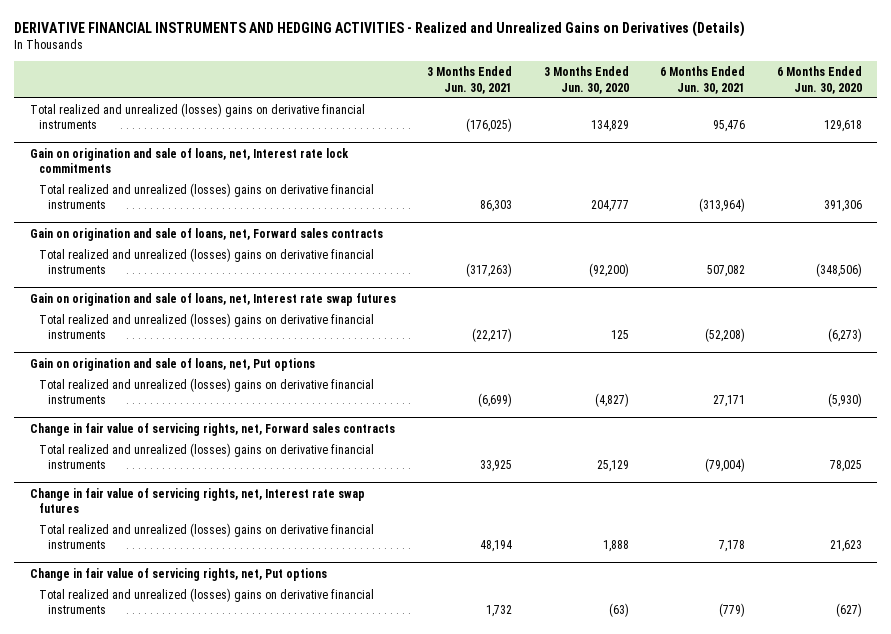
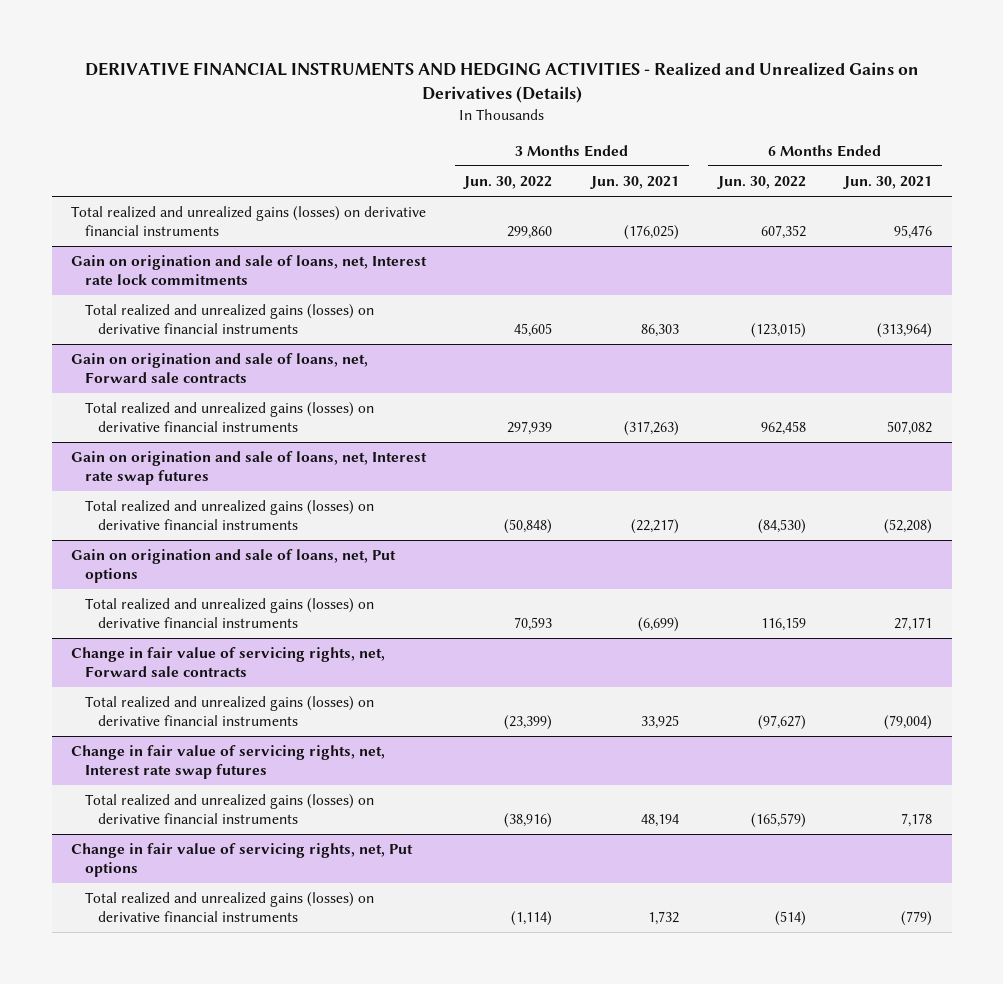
- | 3 Months Ended Jun. 30, 2021 | 3 Months Ended Jun. 30, 2020 | 6 Months Ended Jun. 30, 2021 | 6 Months Ended Jun. 30, 2020
+ | 3 Months Ended Jun. 30, 2022 | 3 Months Ended Jun. 30, 2021 | 6 Months Ended Jun. 30, 2022 | 6 Months Ended Jun. 30, 2021
- Total realized and unrealized (losses) gains on derivative financial instruments | (176,025) | 134,829 | 95,476 | 129,618
+ Total realized and unrealized gains (losses) on derivative financial instruments | 299,860 | (176,025) | 607,352 | 95,476
@ Gain on origination and sale of loans, net, Interest rate lock commitments
- Total realized and unrealized (losses) gains on derivative financial instruments | 86,303 | 204,777 | (313,964) | 391,306
- Gain on origination and sale of loans, net, Forward sales contracts
- Total realized and unrealized (losses) gains on derivative financial instruments | (317,263) | (92,200) | 507,082 | (348,506)
@ Gain on origination and sale of loans, net, Interest rate lock commitments
+ Total realized and unrealized gains (losses) on derivative financial instruments | 45,605 | 86,303 | (123,015) | (313,964)
+ Gain on origination and sale of loans, net, Forward sale contracts
+ Total realized and unrealized gains (losses) on derivative financial instruments | 297,939 | (317,263) | 962,458 | 507,082
@ Gain on origination and sale of loans, net, Interest rate swap futures
- Total realized and unrealized (losses) gains on derivative financial instruments | (22,217) | 125 | (52,208) | (6,273)
+ Total realized and unrealized gains (losses) on derivative financial instruments | (50,848) | (22,217) | (84,530) | (52,208)
@ Gain on origination and sale of loans, net, Put options
- Total realized and unrealized (losses) gains on derivative financial instruments | (6,699) | (4,827) | 27,171 | (5,930)
- Change in fair value of servicing rights, net, Forward sales contracts
- Total realized and unrealized (losses) gains on derivative financial instruments | 33,925 | 25,129 | (79,004) | 78,025
@ Gain on origination and sale of loans, net, Put options
+ Total realized and unrealized gains (losses) on derivative financial instruments | 70,593 | (6,699) | 116,159 | 27,171
+ Change in fair value of servicing rights, net, Forward sale contracts
+ Total realized and unrealized gains (losses) on derivative financial instruments | (23,399) | 33,925 | (97,627) | (79,004)
@ Change in fair value of servicing rights, net, Interest rate swap futures
- Total realized and unrealized (losses) gains on derivative financial instruments | 48,194 | 1,888 | 7,178 | 21,623
+ Total realized and unrealized gains (losses) on derivative financial instruments | (38,916) | 48,194 | (165,579) | 7,178
@ Change in fair value of servicing rights, net, Put options
- Total realized and unrealized (losses) gains on derivative financial instruments | 1,732 | (63) | (779) | (627)
+ Total realized and unrealized gains (losses) on derivative financial instruments | (1,114) | 1,732 | (514) | (779)

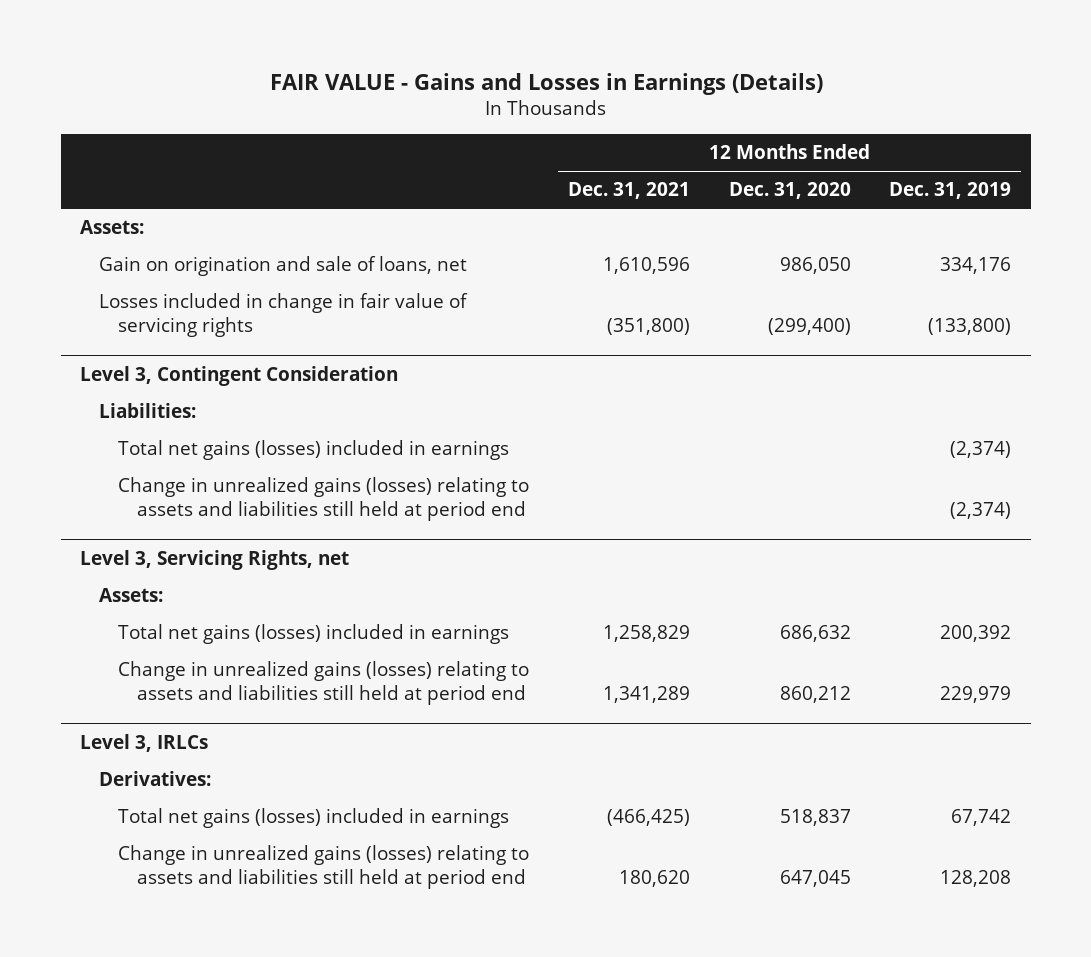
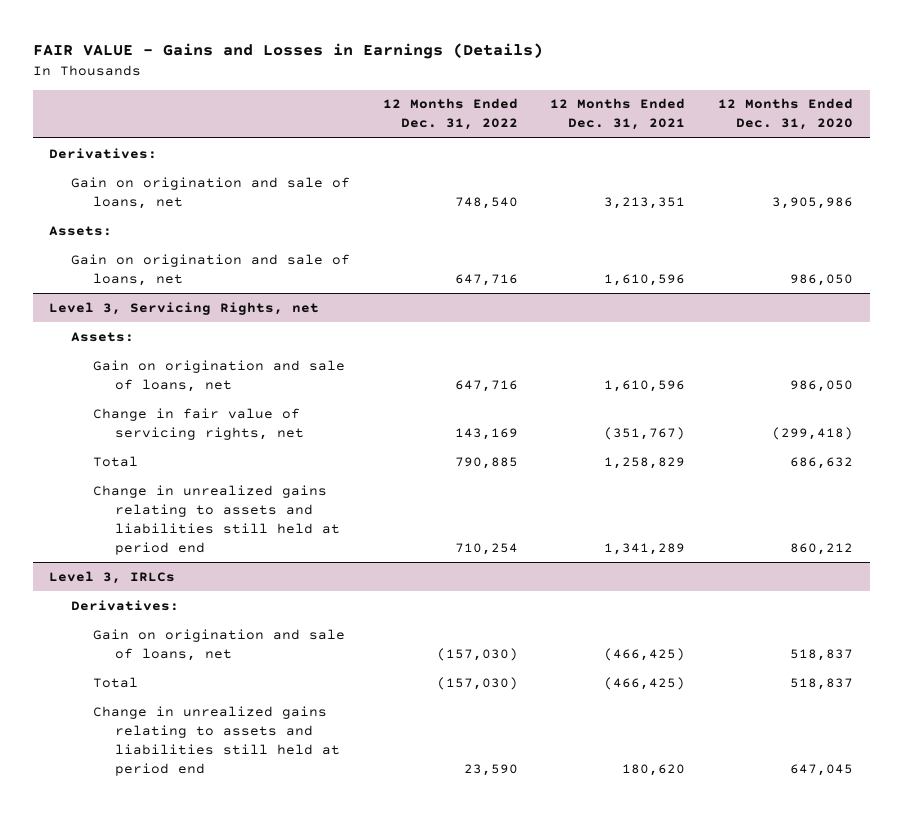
- | 12 Months Ended Dec. 31, 2021 | 12 Months Ended Dec. 31, 2020 | 12 Months Ended Dec. 31, 2019
+ | 12 Months Ended Dec. 31, 2022 | 12 Months Ended Dec. 31, 2021 | 12 Months Ended Dec. 31, 2020
+ Derivatives:
+ Gain on origination and sale of loans, net | 748,540 | 3,213,351 | 3,905,986
- Losses included in change in fair value of servicing rights | (351,800) | (299,400) | (133,800)
- Level 3, Contingent Consideration
- Liabilities:
- Total net gains (losses) included in earnings | | | (2,374)
- Change in unrealized gains (losses) relating to assets and liabilities still held at period end | | | (2,374)
@ Level 3, Servicing Rights, net
- Total net gains (losses) included in earnings | 1,258,829 | 686,632 | 200,392
- Change in unrealized gains (losses) relating to assets and liabilities still held at period end | 1,341,289 | 860,212 | 229,979
+ Gain on origination and sale of loans, net | 647,716 | 1,610,596 | 986,050
+ Change in fair value of servicing rights, net | 143,169 | (351,767) | (299,418)
+ Total | 790,885 | 1,258,829 | 686,632
+ Change in unrealized gains relating to assets and liabilities still held at period end | 710,254 | 1,341,289 | 860,212
@ Level 3, IRLCs
- Total net gains (losses) included in earnings | (466,425) | 518,837 | 67,742
- Change in unrealized gains (losses) relating to assets and liabilities still held at period end | 180,620 | 647,045 | 128,208
+ Gain on origination and sale of loans, net | (157,030) | (466,425) | 518,837
+ Total | (157,030) | (466,425) | 518,837
+ Change in unrealized gains relating to assets and liabilities still held at period end | 23,590 | 180,620 | 647,045

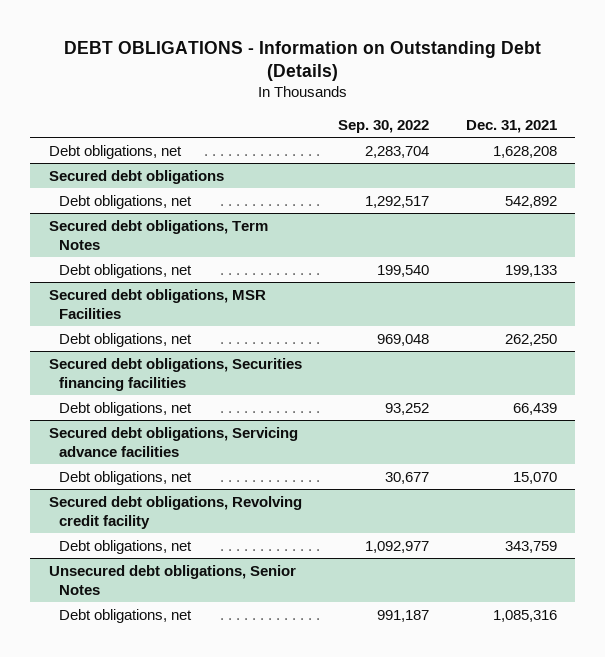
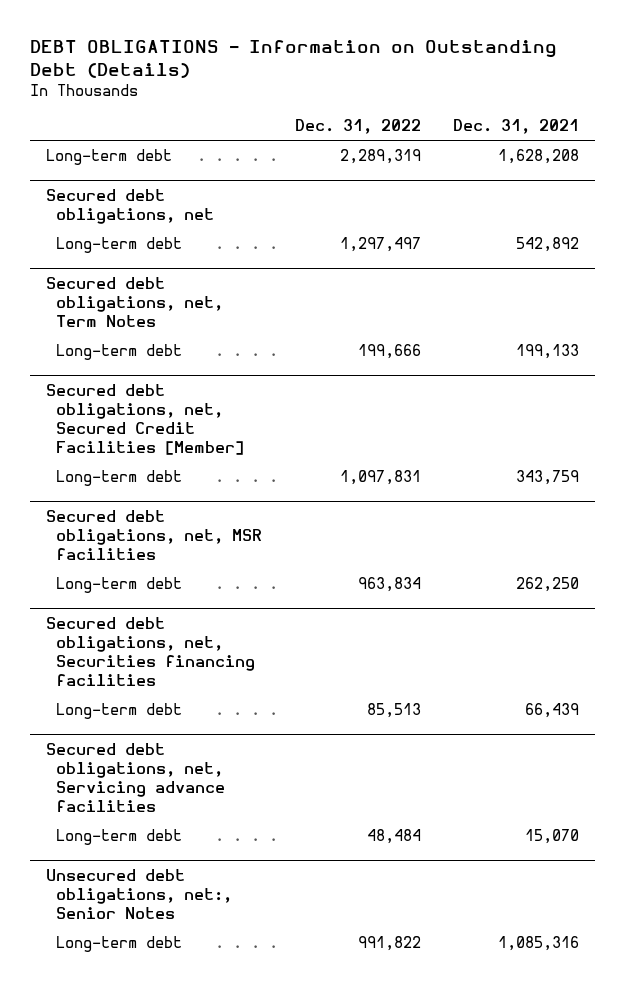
- | Sep. 30, 2022 | Dec. 31, 2021
+ | Dec. 31, 2022 | Dec. 31, 2021
- Debt obligations, net | 2,283,704 | 1,628,208
- Secured debt obligations
- Debt obligations, net | 1,292,517 | 542,892
- Secured debt obligations, Term Notes
- Debt obligations, net | 199,540 | 199,133
- Secured debt obligations, MSR Facilities
- Debt obligations, net | 969,048 | 262,250
- Secured debt obligations, Securities financing facilities
- Debt obligations, net | 93,252 | 66,439
- Secured debt obligations, Servicing advance facilities
- Debt obligations, net | 30,677 | 15,070
- Secured debt obligations, Revolving credit facility
- Debt obligations, net | 1,092,977 | 343,759
- Unsecured debt obligations, Senior Notes
- Debt obligations, net | 991,187 | 1,085,316
+ Long-term debt | 2,289,319 | 1,628,208
+ Secured debt obligations, net
+ Long-term debt | 1,297,497 | 542,892
+ Secured debt obligations, net, Term Notes
+ Long-term debt | 199,666 | 199,133
+ Secured debt obligations, net, Secured Credit Facilities [Member]
+ Long-term debt | 1,097,831 | 343,759
+ Secured debt obligations, net, MSR facilities
+ Long-term debt | 963,834 | 262,250
+ Secured debt obligations, net, Securities financing facilities
+ Long-term debt | 85,513 | 66,439
+ Secured debt obligations, net, Servicing advance facilities
+ Long-term debt | 48,484 | 15,070
+ Unsecured debt obligations, net:, Senior Notes
+ Long-term debt | 991,822 | 1,085,316

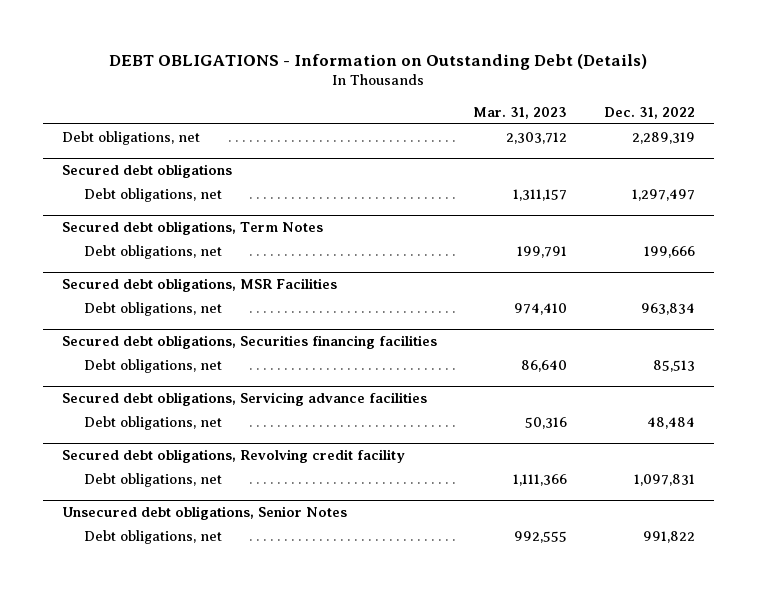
- | Dec. 31, 2022 | Dec. 31, 2021
+ | Mar. 31, 2023 | Dec. 31, 2022
- Long-term debt | 2,289,319 | 1,628,208
- Secured debt obligations, net
- Long-term debt | 1,297,497 | 542,892
- Secured debt obligations, net, Term Notes
- Long-term debt | 199,666 | 199,133
- Secured debt obligations, net, Secured Credit Facilities [Member]
- Long-term debt | 1,097,831 | 343,759
- Secured debt obligations, net, MSR facilities
- Long-term debt | 963,834 | 262,250
- Secured debt obligations, net, Securities financing facilities
- Long-term debt | 85,513 | 66,439
- Secured debt obligations, net, Servicing advance facilities
- Long-term debt | 48,484 | 15,070
- Unsecured debt obligations, net:, Senior Notes
- Long-term debt | 991,822 | 1,085,316
+ Debt obligations, net | 2,303,712 | 2,289,319
+ Secured debt obligations
+ Debt obligations, net | 1,311,157 | 1,297,497
+ Secured debt obligations, Term Notes
+ Debt obligations, net | 199,791 | 199,666
+ Secured debt obligations, MSR Facilities
+ Debt obligations, net | 974,410 | 963,834
+ Secured debt obligations, Securities financing facilities
+ Debt obligations, net | 86,640 | 85,513
+ Secured debt obligations, Servicing advance facilities
+ Debt obligations, net | 50,316 | 48,484
+ Secured debt obligations, Revolving credit facility
+ Debt obligations, net | 1,111,366 | 1,097,831
+ Unsecured debt obligations, Senior Notes
+ Debt obligations, net | 992,555 | 991,822

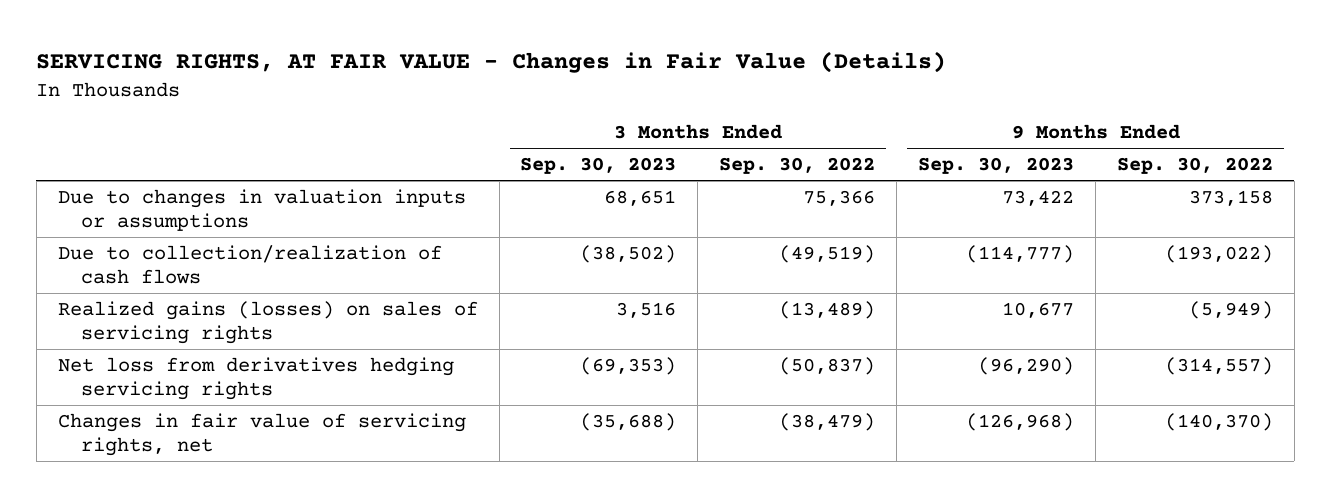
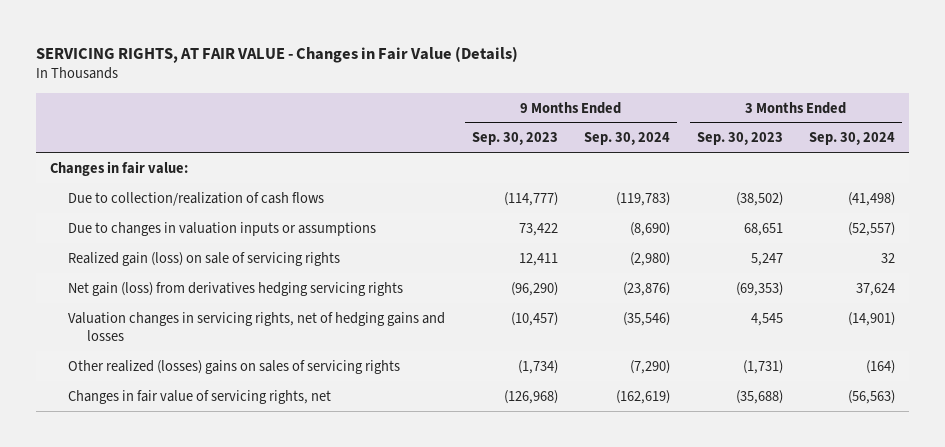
- | 3 Months Ended Sep. 30, 2023 | 3 Months Ended Sep. 30, 2022 | 9 Months Ended Sep. 30, 2023 | 9 Months Ended Sep. 30, 2022
+ | 9 Months Ended Sep. 30, 2023 | 9 Months Ended Sep. 30, 2024 | 3 Months Ended Sep. 30, 2023 | 3 Months Ended Sep. 30, 2024
+ Changes in fair value:
- Realized gains (losses) on sales of servicing rights | 3,516 | (13,489) | 10,677 | (5,949)
- Net loss from derivatives hedging servicing rights | (69,353) | (50,837) | (96,290) | (314,557)
moved down: Due to changes in valuation inputs or assumptions | 73,422 | (8,690) | 68,651 | (52,557)
+ Realized gain (loss) on sale of servicing rights | 12,411 | (2,980) | 5,247 | 32
+ Net gain (loss) from derivatives hedging servicing rights | (96,290) | (23,876) | (69,353) | 37,624
+ Valuation changes in servicing rights, net of hedging gains and losses | (10,457) | (35,546) | 4,545 | (14,901)
+ Other realized (losses) gains on sales of servicing rights | (1,734) | (7,290) | (1,731) | (164)

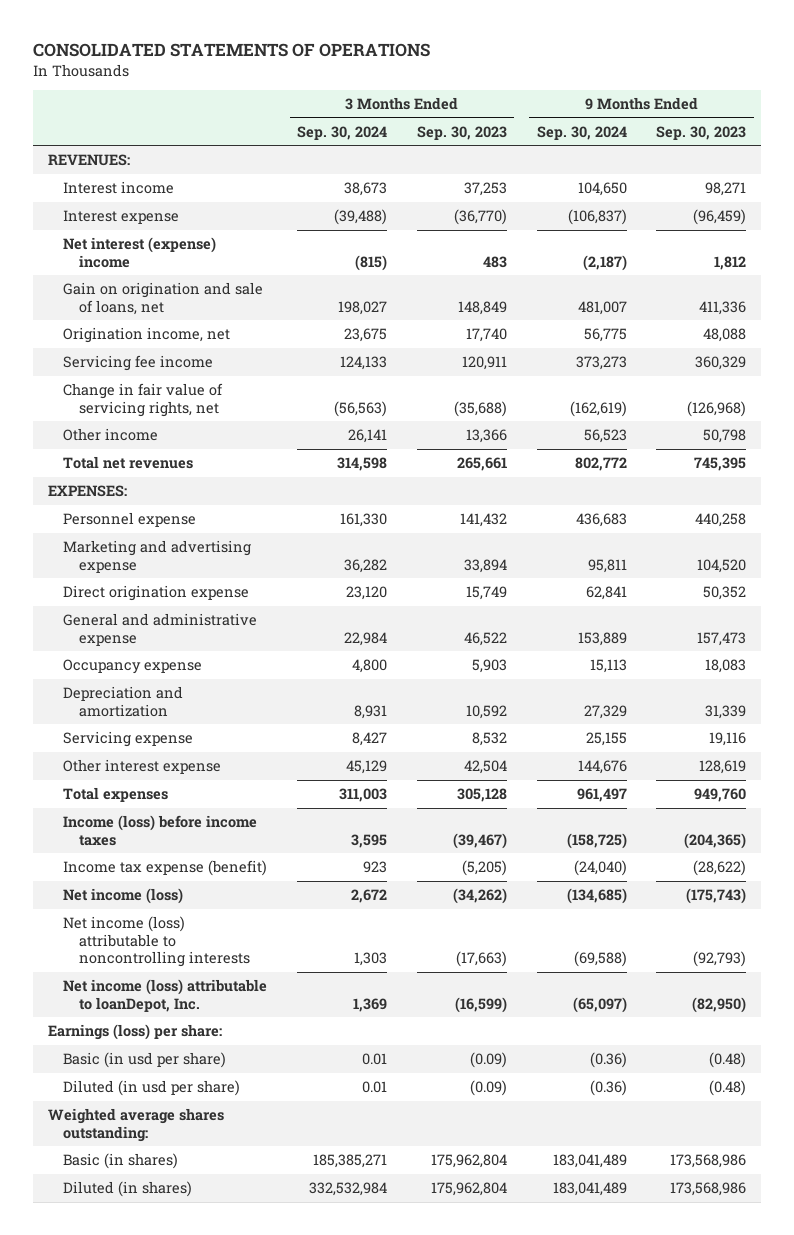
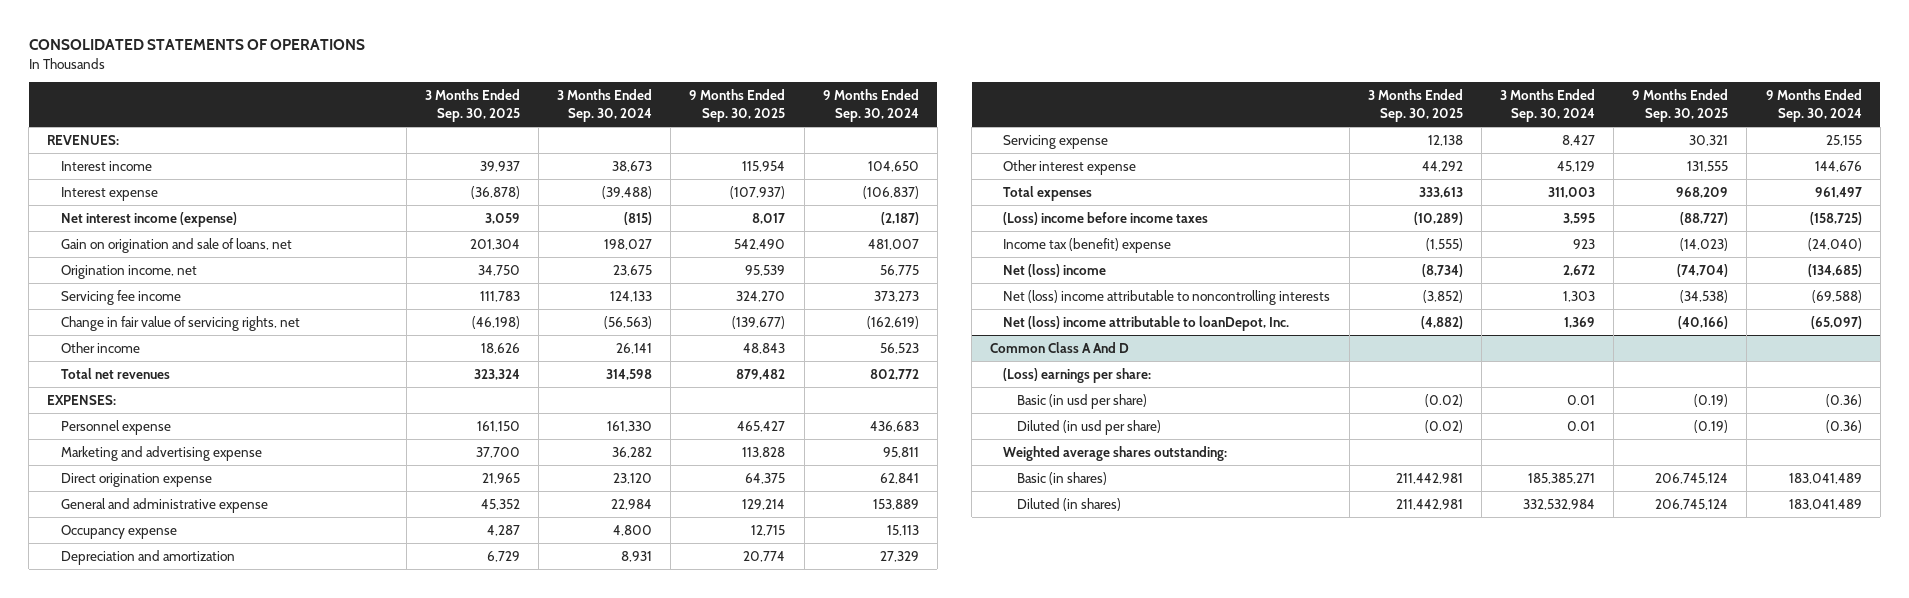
- | 3 Months Ended Sep. 30, 2024 | 3 Months Ended Sep. 30, 2023 | 9 Months Ended Sep. 30, 2024 | 9 Months Ended Sep. 30, 2023
+ | 3 Months Ended Sep. 30, 2025 | 3 Months Ended Sep. 30, 2024 | 9 Months Ended Sep. 30, 2025 | 9 Months Ended Sep. 30, 2024
- Net interest (expense) income | (815) | 483 | (2,187) | 1,812
+ Net interest income (expense) | 3,059 | (815) | 8,017 | (2,187)
- Income (loss) before income taxes | 3,595 | (39,467) | (158,725) | (204,365)
- Income tax expense (benefit) | 923 | (5,205) | (24,040) | (28,622)
- Net income (loss) | 2,672 | (34,262) | (134,685) | (175,743)
- Net income (loss) attributable to noncontrolling interests | 1,303 | (17,663) | (69,588) | (92,793)
- Net income (loss) attributable to loanDepot, Inc. | 1,369 | (16,599) | (65,097) | (82,950)
- Earnings (loss) per share:
+ (Loss) income before income taxes | (10,289) | 3,595 | (88,727) | (158,725)
+ Income tax (benefit) expense | (1,555) | 923 | (14,023) | (24,040)
+ Net (loss) income | (8,734) | 2,672 | (74,704) | (134,685)
+ Net (loss) income attributable to noncontrolling interests | (3,852) | 1,303 | (34,538) | (69,588)
+ Net (loss) income attributable to loanDepot, Inc. | (4,882) | 1,369 | (40,166) | (65,097)
+ Common Class A And D
+ (Loss) earnings per share:

